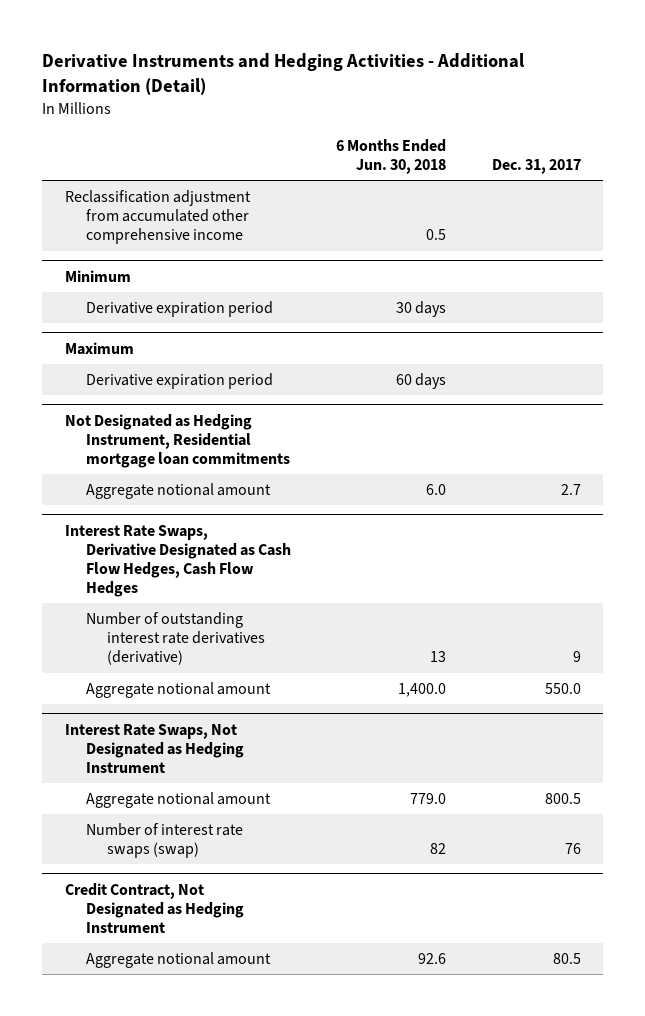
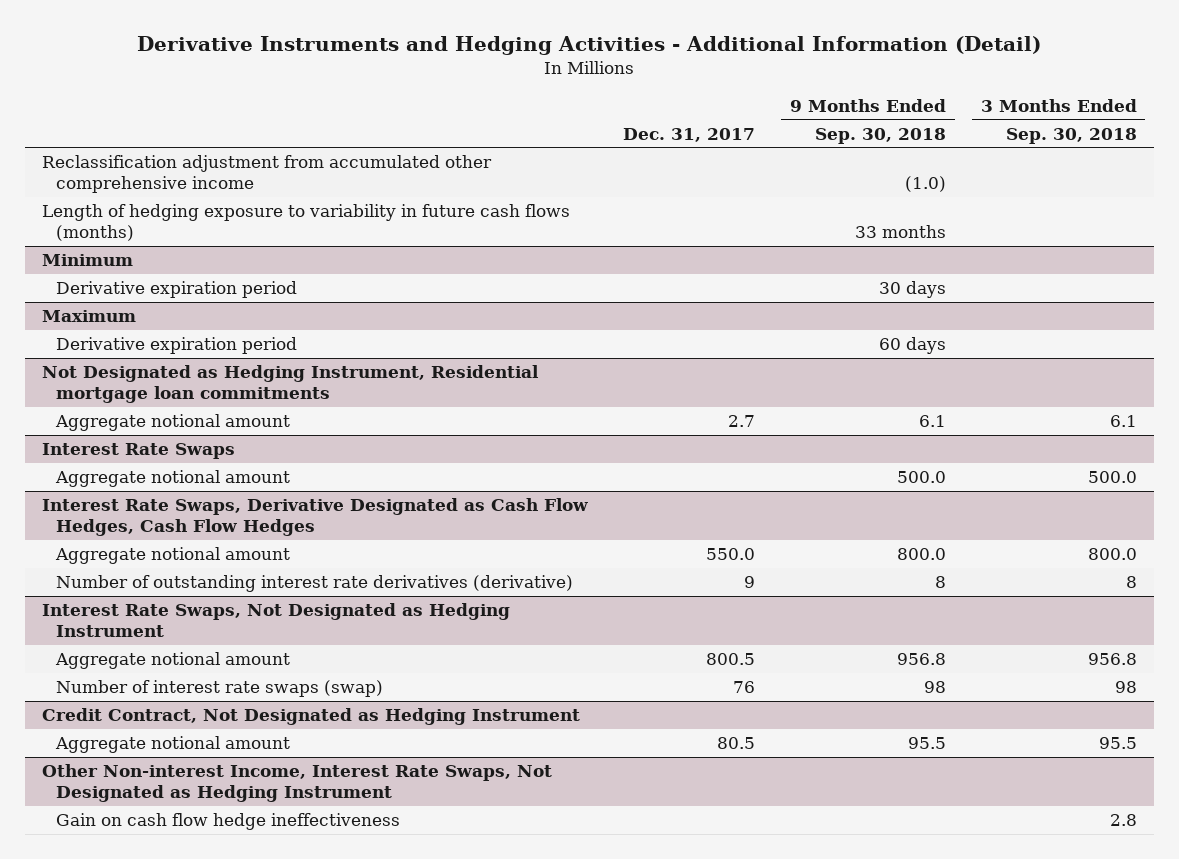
- | 6 Months Ended Jun. 30, 2018 | Dec. 31, 2017
+ | Dec. 31, 2017 | 9 Months Ended Sep. 30, 2018 | 3 Months Ended Sep. 30, 2018
+ Length of hedging exposure to variability in future cash flows (months) | | 33 months |
+ Interest Rate Swaps
+ Aggregate notional amount | | 500.0 | 500.0
@ Interest Rate Swaps, Derivative Designated as Cash Flow Hedges, Cash Flow Hedges
moved down: Number of outstanding interest rate derivatives (derivative) | 9 | 8 | 8
+ Other Non-interest Income, Interest Rate Swaps, Not Designated as Hedging Instrument
+ Gain on cash flow hedge ineffectiveness | | | 2.8

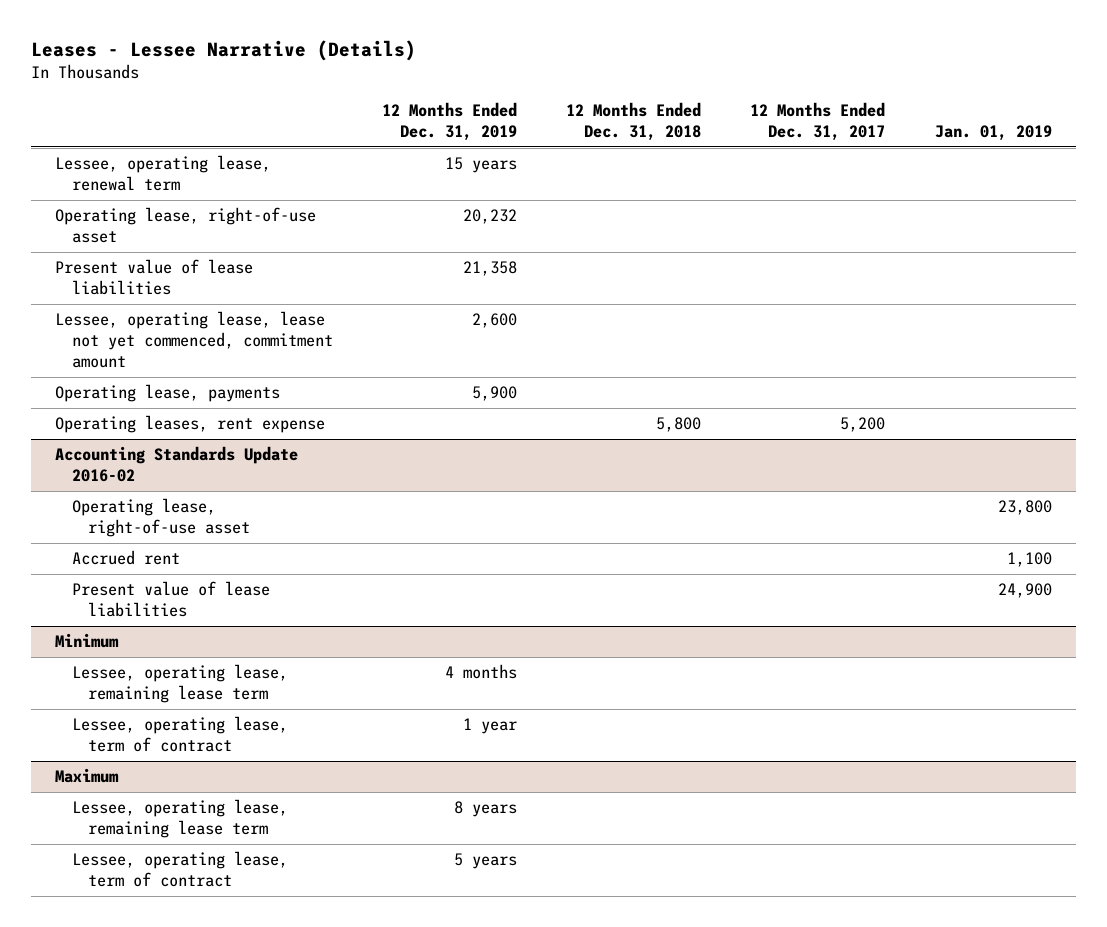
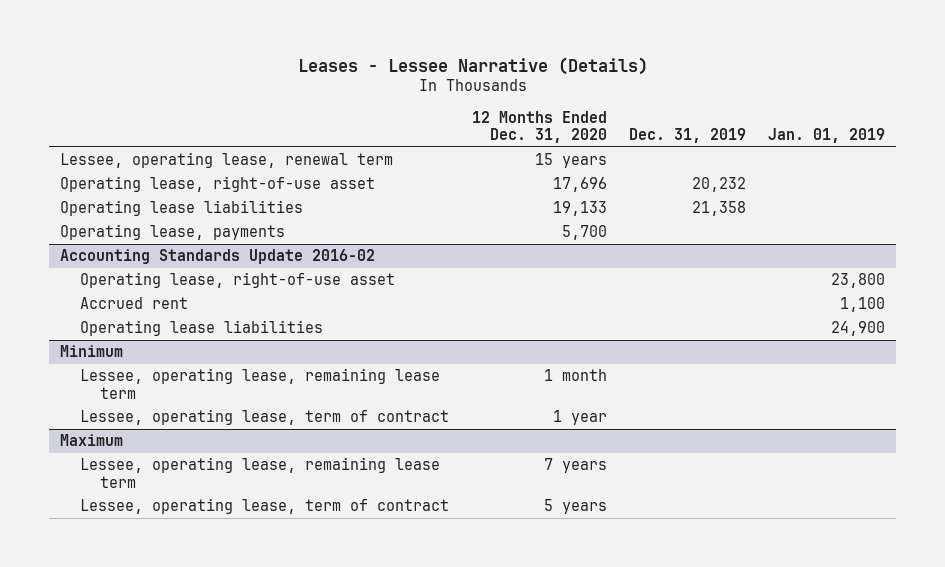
- | 12 Months Ended Dec. 31, 2019 | 12 Months Ended Dec. 31, 2018 | 12 Months Ended Dec. 31, 2017 | Jan. 01, 2019
+ | 12 Months Ended Dec. 31, 2020 | Dec. 31, 2019 | Jan. 01, 2019
- Present value of lease liabilities | 21,358 | | |
- Lessee, operating lease, lease not yet commenced, commitment amount | 2,600 | | |
+ Operating lease liabilities | 19,133 | 21,358 |
- Operating leases, rent expense | | 5,800 | 5,200 |
@ Accounting Standards Update 2016-02
- Present value of lease liabilities | | | | 24,900
+ Operating lease liabilities | | | 24,900

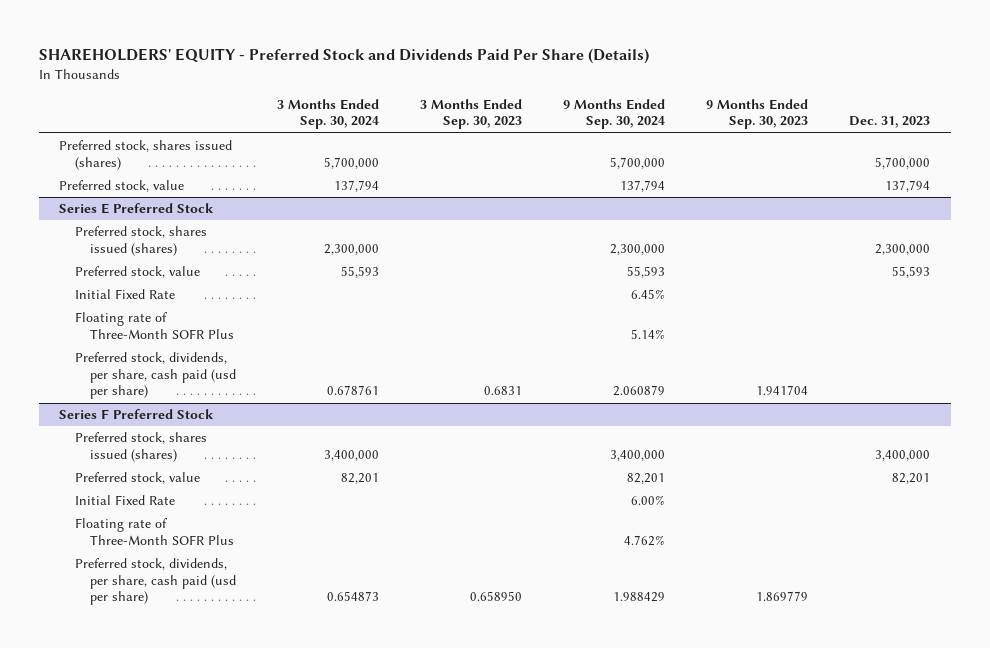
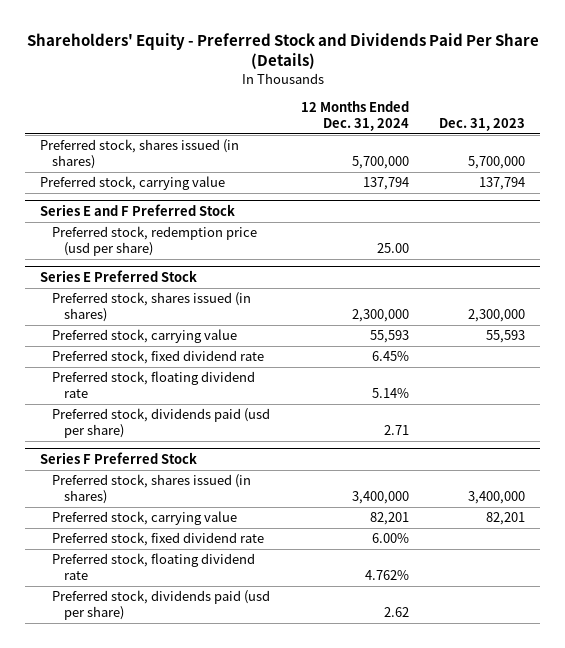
- SHAREHOLDERS' EQUITY - Preferred Stock and Dividends Paid Per Share (Details)
+ Shareholders' Equity - Preferred Stock and Dividends Paid Per Share (Details)
- | 3 Months Ended Sep. 30, 2024 | 3 Months Ended Sep. 30, 2023 | 9 Months Ended Sep. 30, 2024 | 9 Months Ended Sep. 30, 2023 | Dec. 31, 2023
+ | 12 Months Ended Dec. 31, 2024 | Dec. 31, 2023
- Preferred stock, shares issued (shares) | 5,700,000 | | 5,700,000 | | 5,700,000
- Preferred stock, value | 137,794 | | 137,794 | | 137,794
+ Preferred stock, shares issued (in shares) | 5,700,000 | 5,700,000
+ Preferred stock, carrying value | 137,794 | 137,794
+ Series E and F Preferred Stock
+ Preferred stock, redemption price (usd per share) | 25.00 |
@ Series E Preferred Stock
- Preferred stock, shares issued (shares) | 2,300,000 | | 2,300,000 | | 2,300,000
- Preferred stock, value | 55,593 | | 55,593 | | 55,593
- Initial Fixed Rate | | | 6.45% | |
- Floating rate of Three-Month SOFR Plus | | | 5.14% | |
- Preferred stock, dividends, per share, cash paid (usd per share) | 0.678761 | 0.6831 | 2.060879 | 1.941704 |
+ Preferred stock, shares issued (in shares) | 2,300,000 | 2,300,000
+ Preferred stock, carrying value | 55,593 | 55,593
+ Preferred stock, fixed dividend rate | 6.45% |
+ Preferred stock, floating dividend rate | 5.14% |
+ Preferred stock, dividends paid (usd per share) | 2.71 |
@ Series F Preferred Stock
- Preferred stock, shares issued (shares) | 3,400,000 | | 3,400,000 | | 3,400,000
- Preferred stock, value | 82,201 | | 82,201 | | 82,201
- Initial Fixed Rate | | | 6.00% | |
- Floating rate of Three-Month SOFR Plus | | | 4.762% | |
- Preferred stock, dividends, per share, cash paid (usd per share) | 0.654873 | 0.658950 | 1.988429 | 1.869779 |
+ Preferred stock, shares issued (in shares) | 3,400,000 | 3,400,000
+ Preferred stock, carrying value | 82,201 | 82,201
+ Preferred stock, fixed dividend rate | 6.00% |
+ Preferred stock, floating dividend rate | 4.762% |
+ Preferred stock, dividends paid (usd per share) | 2.62 |

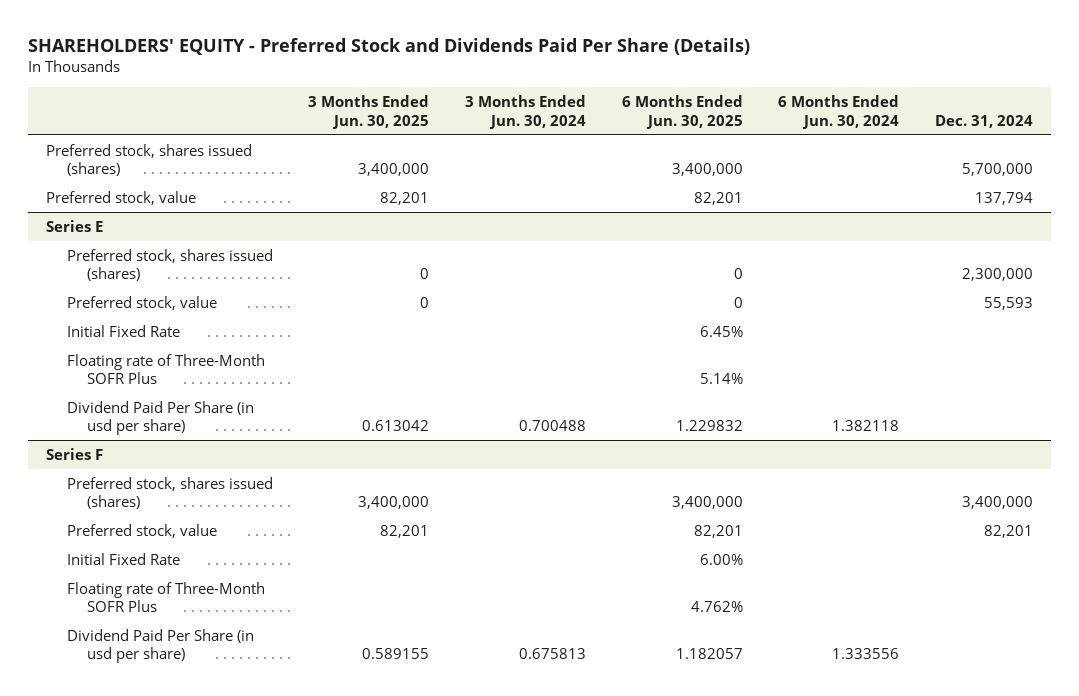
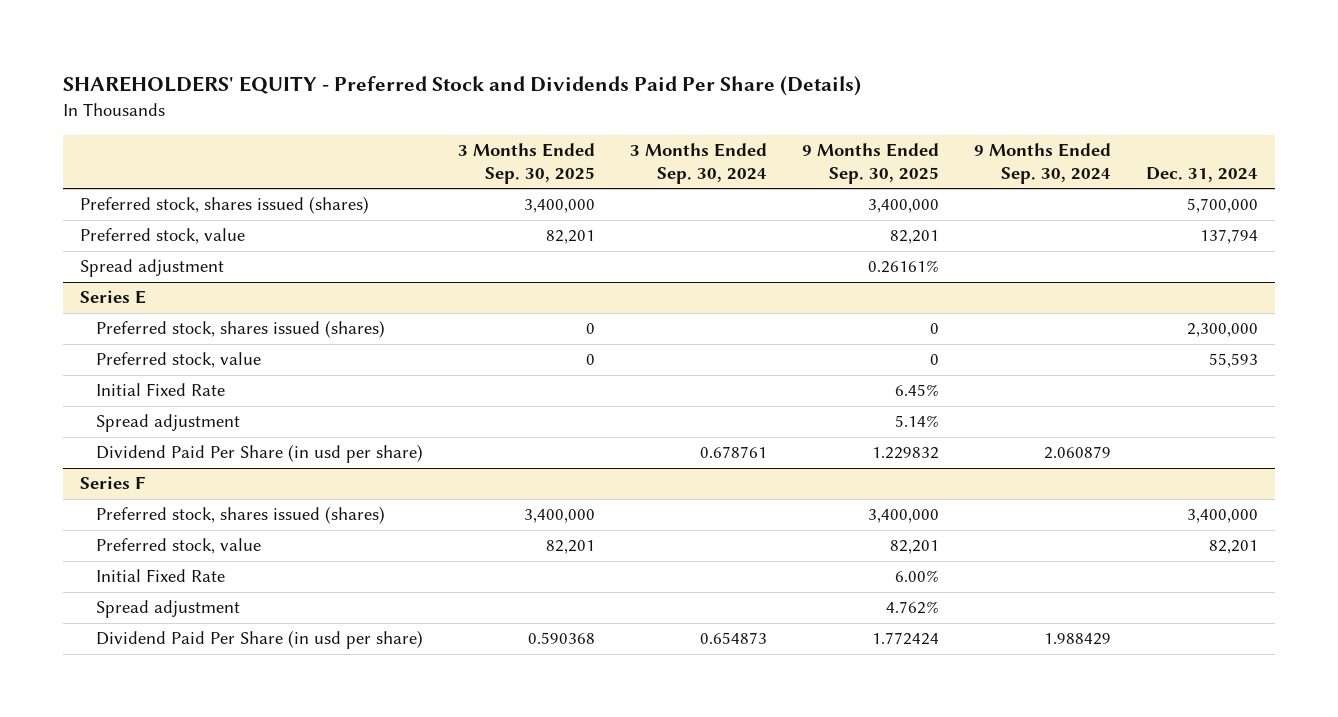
- | 3 Months Ended Jun. 30, 2025 | 3 Months Ended Jun. 30, 2024 | 6 Months Ended Jun. 30, 2025 | 6 Months Ended Jun. 30, 2024 | Dec. 31, 2024
+ | 3 Months Ended Sep. 30, 2025 | 3 Months Ended Sep. 30, 2024 | 9 Months Ended Sep. 30, 2025 | 9 Months Ended Sep. 30, 2024 | Dec. 31, 2024
+ Spread adjustment | | | 0.26161% | |
@ Series E
- Floating rate of Three-Month SOFR Plus | | | 5.14% | |
+ Spread adjustment | | | 5.14% | |
@ Series F
- Floating rate of Three-Month SOFR Plus | | | 4.762% | |
+ Spread adjustment | | | 4.762% | |

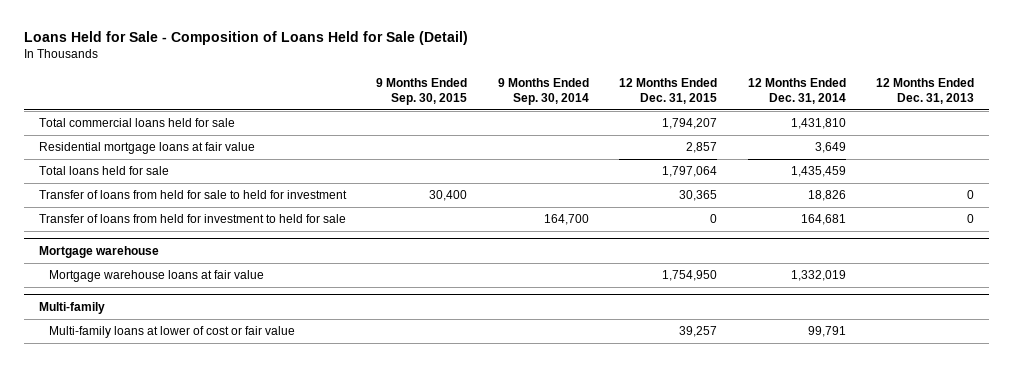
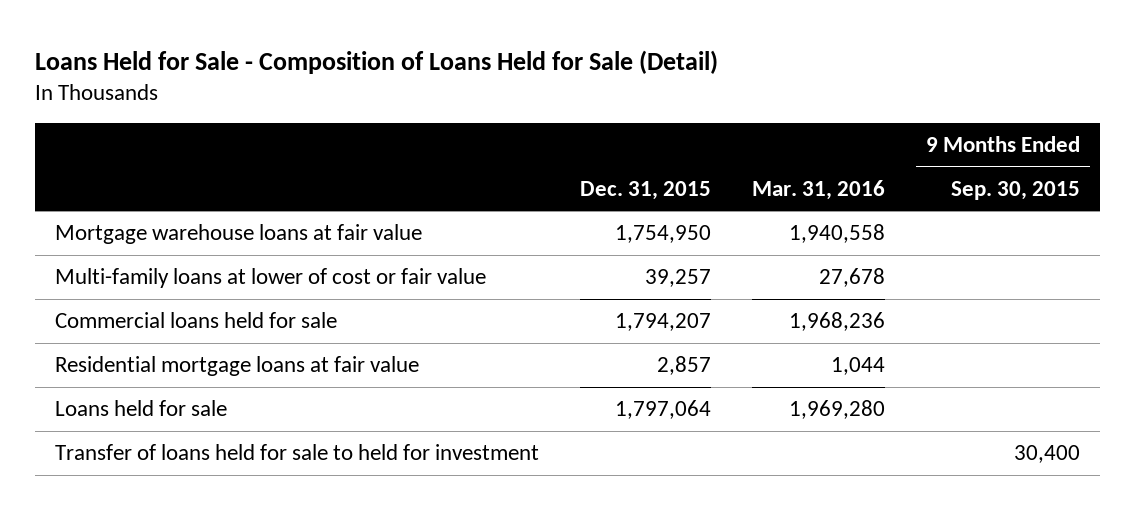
- | 9 Months Ended Sep. 30, 2015 | 9 Months Ended Sep. 30, 2014 | 12 Months Ended Dec. 31, 2015 | 12 Months Ended Dec. 31, 2014 | 12 Months Ended Dec. 31, 2013
+ | Dec. 31, 2015 | Mar. 31, 2016 | 9 Months Ended Sep. 30, 2015
- Total commercial loans held for sale | | | 1,794,207 | 1,431,810 |
+ Mortgage warehouse loans at fair value | 1,754,950 | 1,940,558 |
+ Multi-family loans at lower of cost or fair value | 39,257 | 27,678 |
+ Commercial loans held for sale | 1,794,207 | 1,968,236 |
- Total loans held for sale | | | 1,797,064 | 1,435,459 |
- Transfer of loans from held for sale to held for investment | 30,400 | | 30,365 | 18,826 | 0
- Transfer of loans from held for investment to held for sale | | 164,700 | 0 | 164,681 | 0
- Mortgage warehouse
- Mortgage warehouse loans at fair value | | | 1,754,950 | 1,332,019 |
- Multi-family
- Multi-family loans at lower of cost or fair value | | | 39,257 | 99,791 |
+ Loans held for sale | 1,797,064 | 1,969,280 |
+ Transfer of loans held for sale to held for investment | | | 30,400

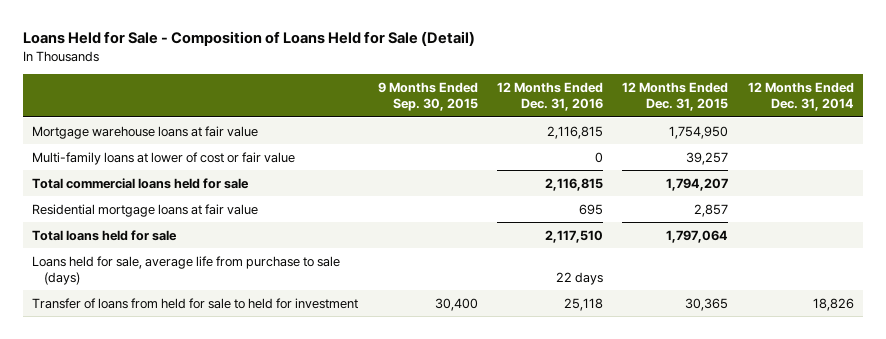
- | Dec. 31, 2015 | Mar. 31, 2016 | 9 Months Ended Sep. 30, 2015
+ | 9 Months Ended Sep. 30, 2015 | 12 Months Ended Dec. 31, 2016 | 12 Months Ended Dec. 31, 2015 | 12 Months Ended Dec. 31, 2014
- Commercial loans held for sale | 1,794,207 | 1,968,236 |
+ Total commercial loans held for sale | | 2,116,815 | 1,794,207 |
- Loans held for sale | 1,797,064 | 1,969,280 |
- Transfer of loans held for sale to held for investment | | | 30,400
+ Total loans held for sale | | 2,117,510 | 1,797,064 |
+ Loans held for sale, average life from purchase to sale (days) | | 22 days | |
+ Transfer of loans from held for sale to held for investment | 30,400 | 25,118 | 30,365 | 18,826

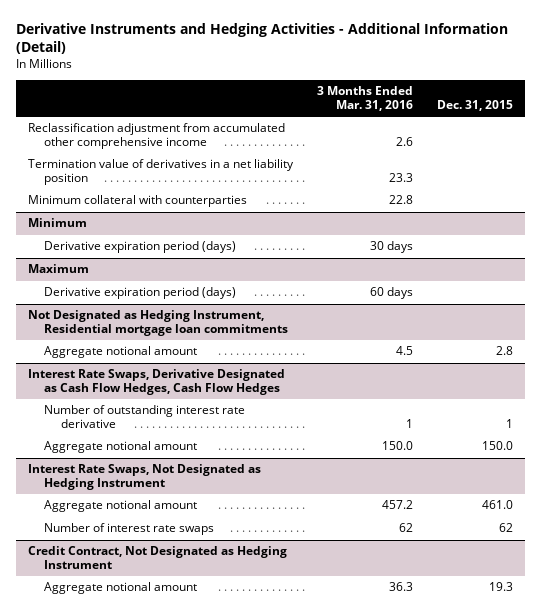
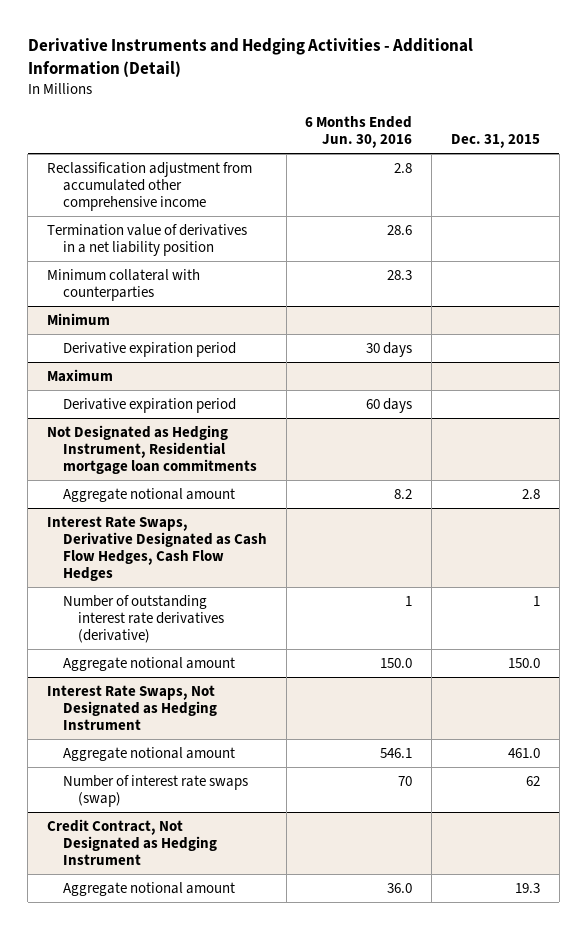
- | 3 Months Ended Mar. 31, 2016 | Dec. 31, 2015
+ | 6 Months Ended Jun. 30, 2016 | Dec. 31, 2015
@ Minimum
- Derivative expiration period (days) | 30 days |
+ Derivative expiration period | 30 days |
@ Maximum
- Derivative expiration period (days) | 60 days |
+ Derivative expiration period | 60 days |
@ Interest Rate Swaps, Derivative Designated as Cash Flow Hedges, Cash Flow Hedges
- Number of outstanding interest rate derivative | 1 | 1
+ Number of outstanding interest rate derivatives (derivative) | 1 | 1
@ Interest Rate Swaps, Not Designated as Hedging Instrument
- Number of interest rate swaps | 62 | 62
+ Number of interest rate swaps (swap) | 70 | 62

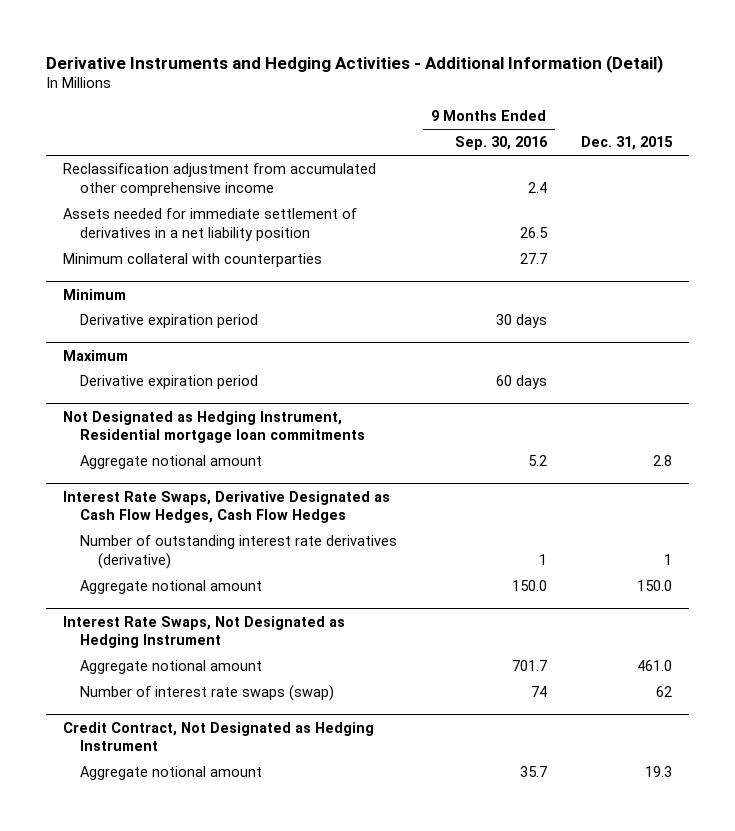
- | 6 Months Ended Jun. 30, 2016 | Dec. 31, 2015
+ | 9 Months Ended Sep. 30, 2016 | Dec. 31, 2015
- Termination value of derivatives in a net liability position | 28.6 |
+ Assets needed for immediate settlement of derivatives in a net liability position | 26.5 |

